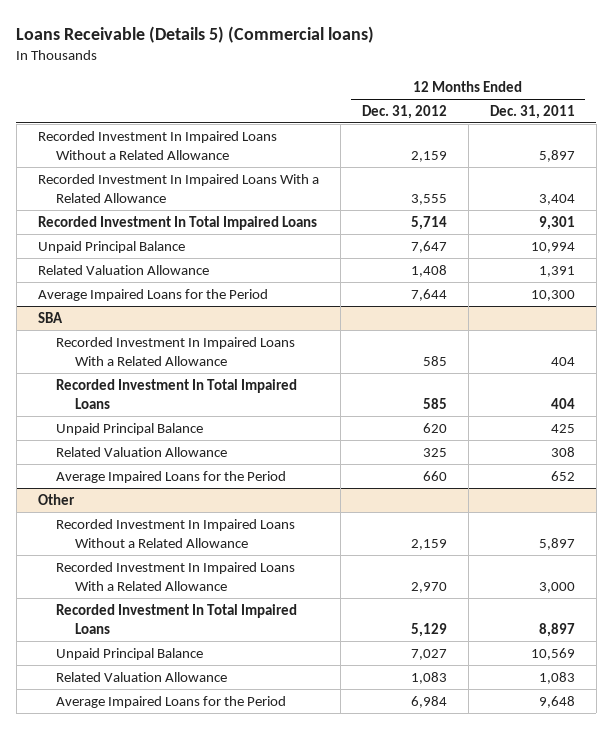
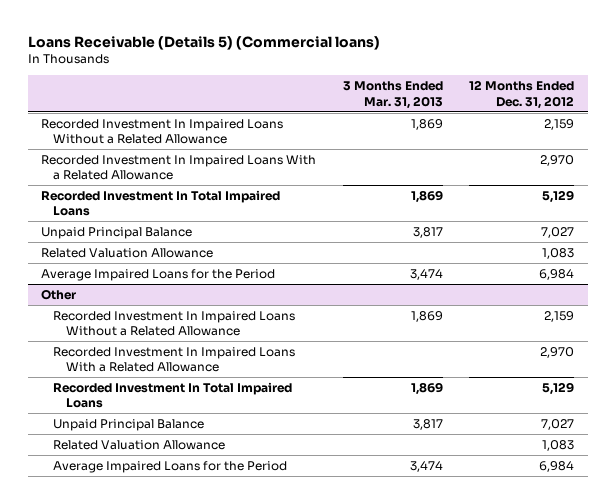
- | 12 Months Ended Dec. 31, 2012 | 12 Months Ended Dec. 31, 2011
+ | 3 Months Ended Mar. 31, 2013 | 12 Months Ended Dec. 31, 2012
- Recorded Investment In Impaired Loans With a Related Allowance | 3,555 | 3,404
- Recorded Investment In Total Impaired Loans | 5,714 | 9,301
- Unpaid Principal Balance | 7,647 | 10,994
- Related Valuation Allowance | 1,408 | 1,391
- Average Impaired Loans for the Period | 7,644 | 10,300
- SBA
- Recorded Investment In Impaired Loans With a Related Allowance | 585 | 404
- Recorded Investment In Total Impaired Loans | 585 | 404
- Unpaid Principal Balance | 620 | 425
- Related Valuation Allowance | 325 | 308
- Average Impaired Loans for the Period | 660 | 652
+ Recorded Investment In Impaired Loans With a Related Allowance | | 2,970
+ Recorded Investment In Total Impaired Loans | 1,869 | 5,129
+ Unpaid Principal Balance | 3,817 | 7,027
+ Related Valuation Allowance | | 1,083
+ Average Impaired Loans for the Period | 3,474 | 6,984

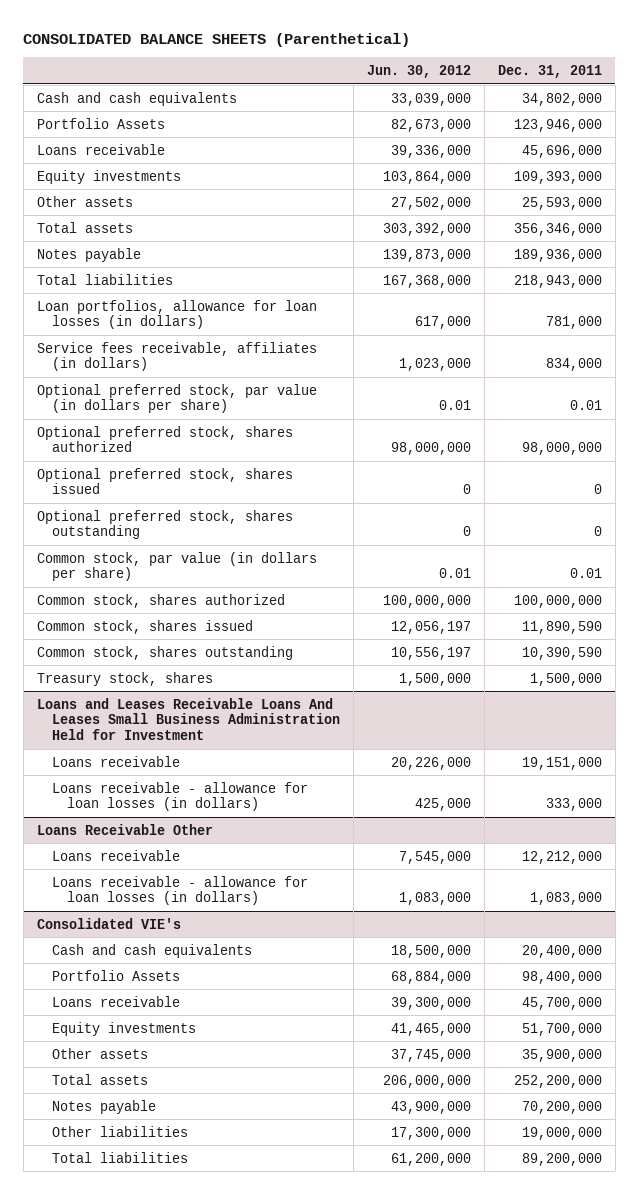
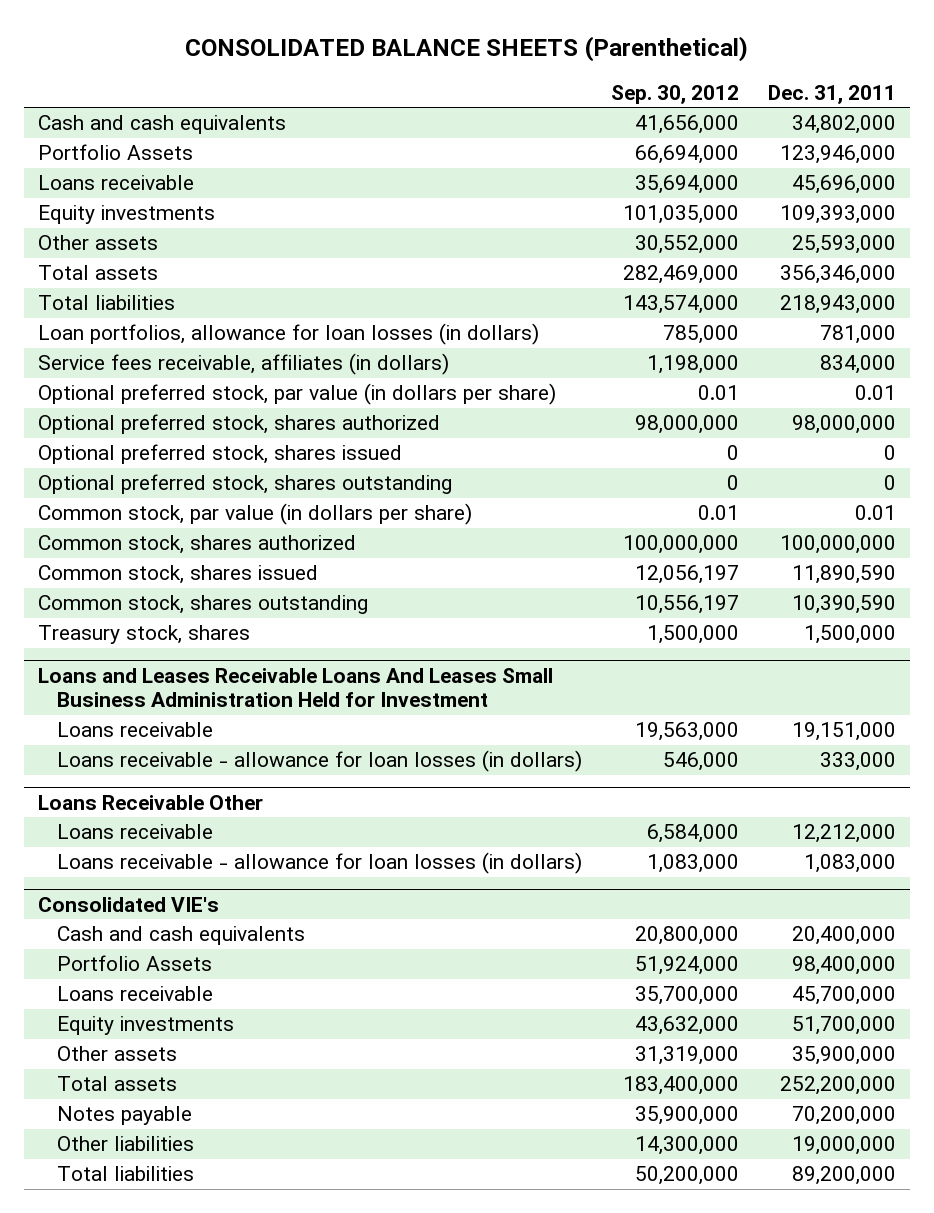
- | Jun. 30, 2012 | Dec. 31, 2011
+ | Sep. 30, 2012 | Dec. 31, 2011
- Notes payable | 139,873,000 | 189,936,000

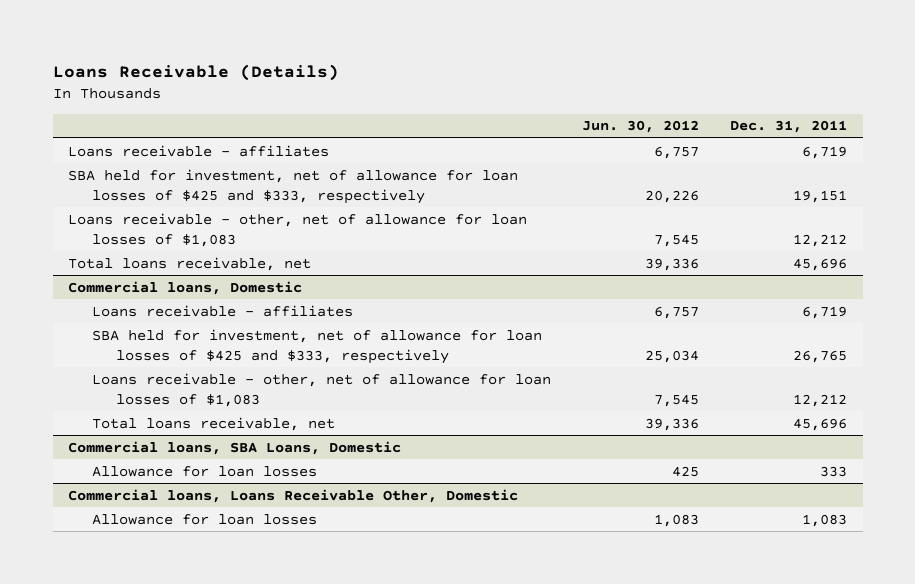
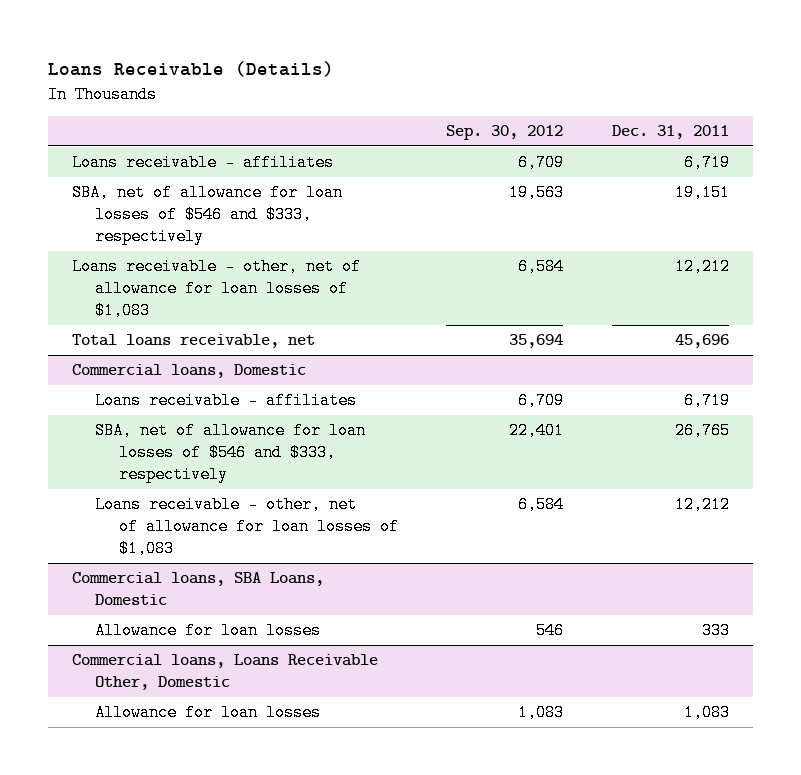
- | Jun. 30, 2012 | Dec. 31, 2011
+ | Sep. 30, 2012 | Dec. 31, 2011
- SBA held for investment, net of allowance for loan losses of $425 and $333, respectively | 20,226 | 19,151
+ SBA, net of allowance for loan losses of $546 and $333, respectively | 19,563 | 19,151
@ Commercial loans, Domestic
- SBA held for investment, net of allowance for loan losses of $425 and $333, respectively | 25,034 | 26,765
+ SBA, net of allowance for loan losses of $546 and $333, respectively | 22,401 | 26,765
- Total loans receivable, net | 39,336 | 45,696

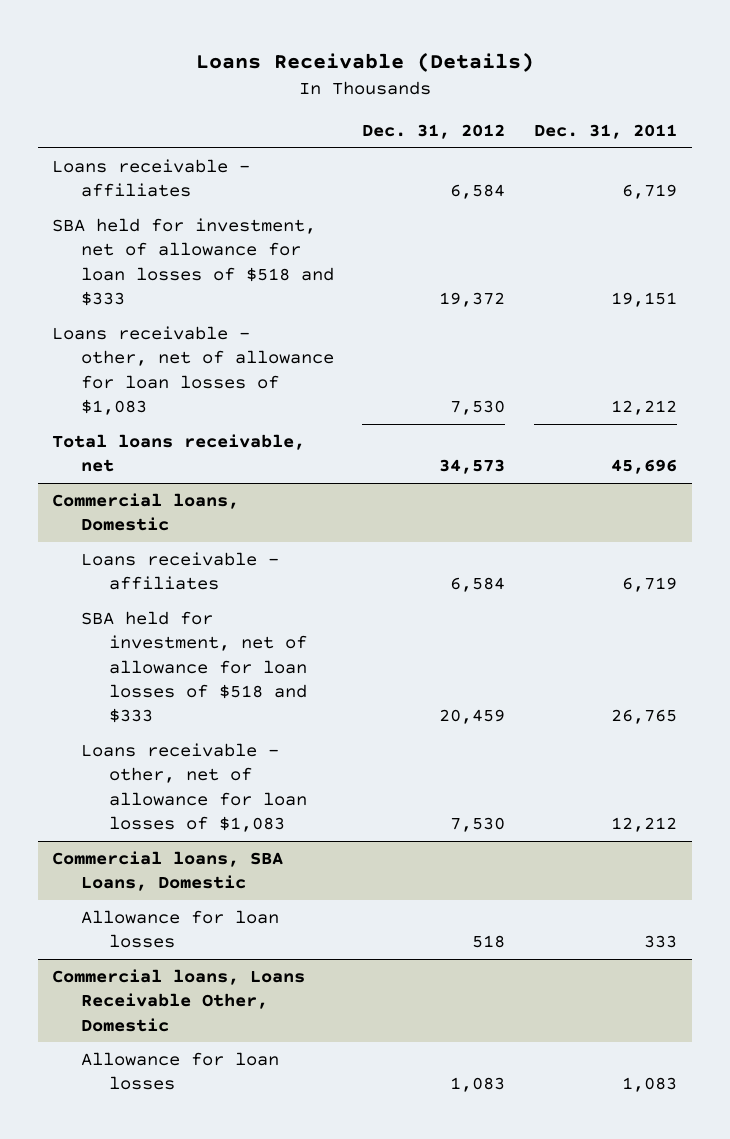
- | Sep. 30, 2012 | Dec. 31, 2011
+ | Dec. 31, 2012 | Dec. 31, 2011
- SBA, net of allowance for loan losses of $546 and $333, respectively | 19,563 | 19,151
+ SBA held for investment, net of allowance for loan losses of $518 and $333 | 19,372 | 19,151
@ Commercial loans, Domestic
- SBA, net of allowance for loan losses of $546 and $333, respectively | 22,401 | 26,765
+ SBA held for investment, net of allowance for loan losses of $518 and $333 | 20,459 | 26,765

